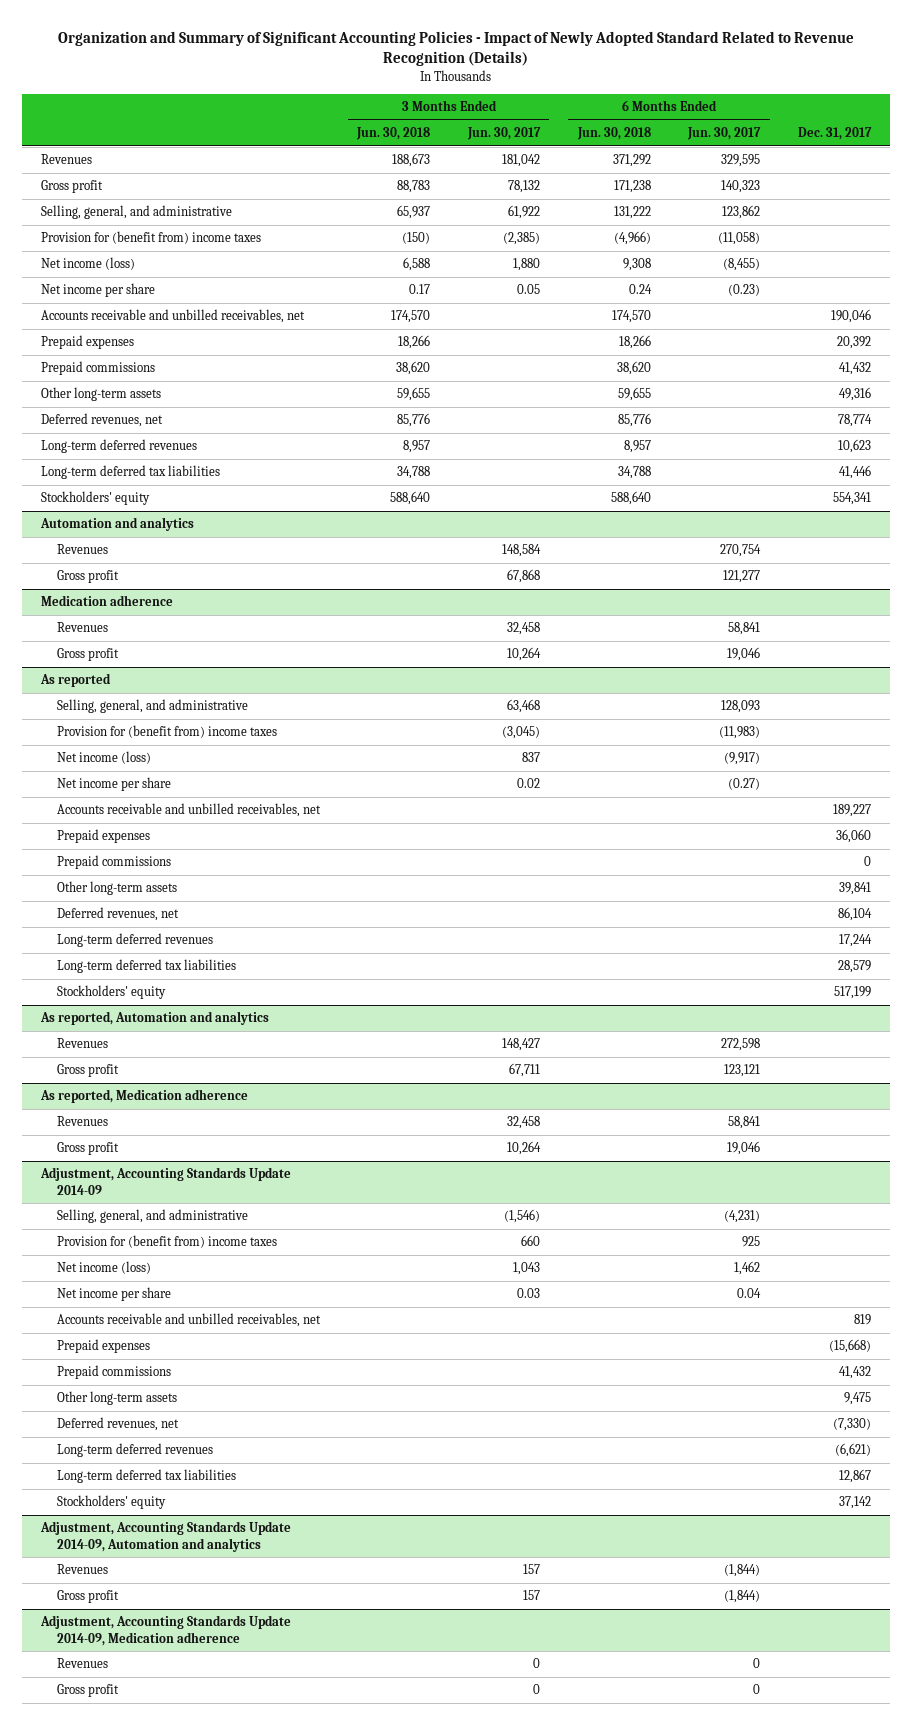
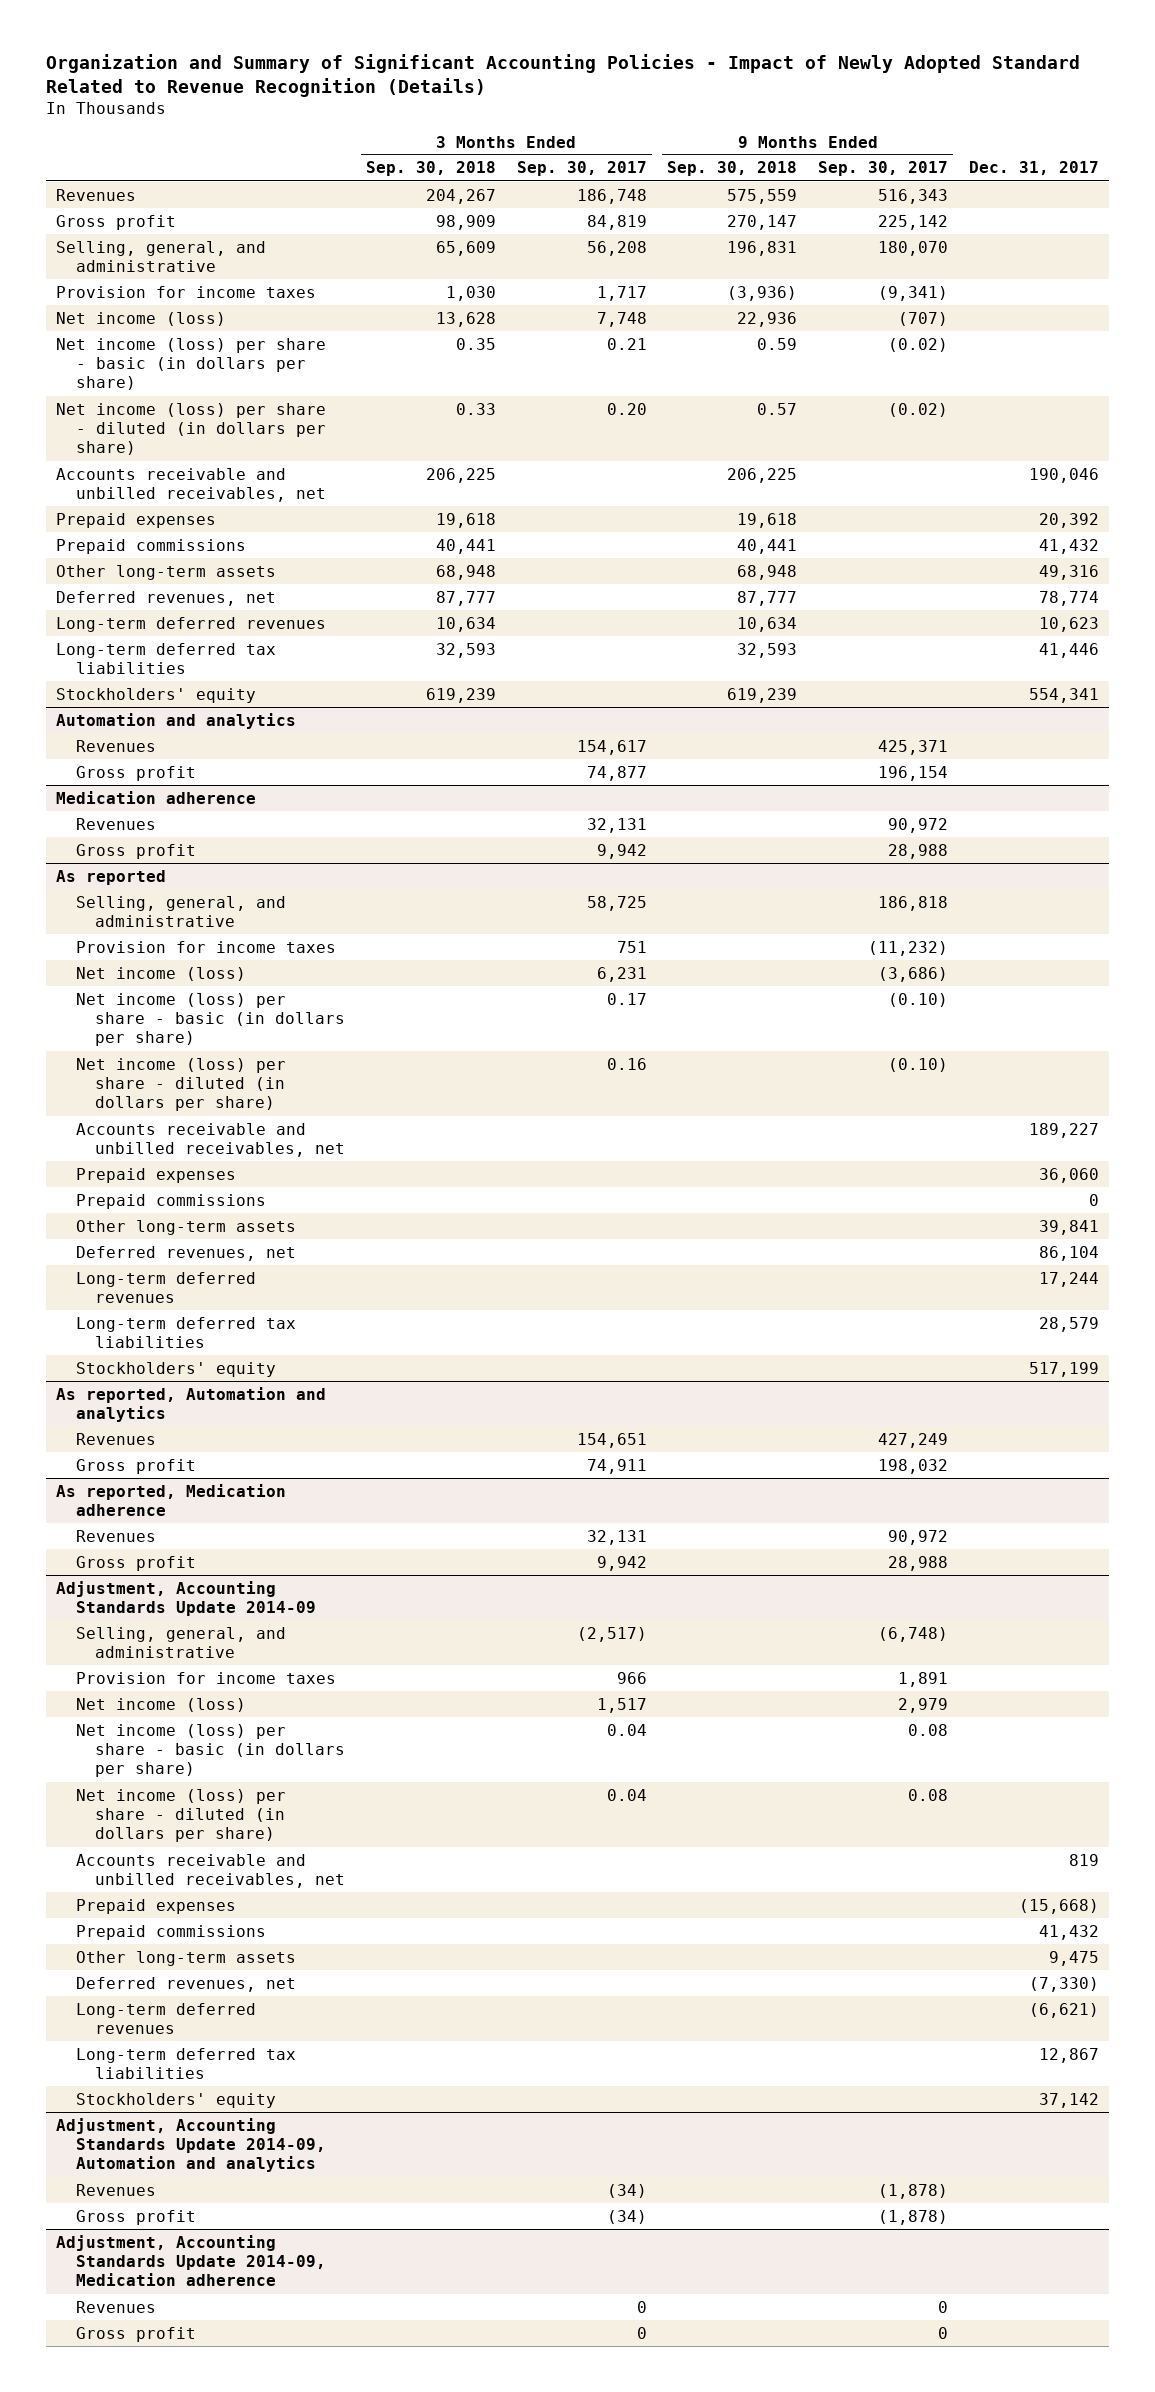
- | 3 Months Ended Jun. 30, 2018 | 3 Months Ended Jun. 30, 2017 | 6 Months Ended Jun. 30, 2018 | 6 Months Ended Jun. 30, 2017 | Dec. 31, 2017
+ | 3 Months Ended Sep. 30, 2018 | 3 Months Ended Sep. 30, 2017 | 9 Months Ended Sep. 30, 2018 | 9 Months Ended Sep. 30, 2017 | Dec. 31, 2017
- Provision for (benefit from) income taxes | (150) | (2,385) | (4,966) | (11,058) |
+ Provision for income taxes | 1,030 | 1,717 | (3,936) | (9,341) |
- Net income per share | 0.17 | 0.05 | 0.24 | (0.23) |
+ Net income (loss) per share - basic (in dollars per share) | 0.35 | 0.21 | 0.59 | (0.02) |
+ Net income (loss) per share - diluted (in dollars per share) | 0.33 | 0.20 | 0.57 | (0.02) |
@ As reported
- Provision for (benefit from) income taxes | | (3,045) | | (11,983) |
+ Provision for income taxes | | 751 | | (11,232) |
- Net income per share | | 0.02 | | (0.27) |
+ Net income (loss) per share - basic (in dollars per share) | | 0.17 | | (0.10) |
+ Net income (loss) per share - diluted (in dollars per share) | | 0.16 | | (0.10) |
@ Adjustment, Accounting Standards Update 2014-09
- Provision for (benefit from) income taxes | | 660 | | 925 |
+ Provision for income taxes | | 966 | | 1,891 |
- Net income per share | | 0.03 | | 0.04 |
+ Net income (loss) per share - basic (in dollars per share) | | 0.04 | | 0.08 |
+ Net income (loss) per share - diluted (in dollars per share) | | 0.04 | | 0.08 |

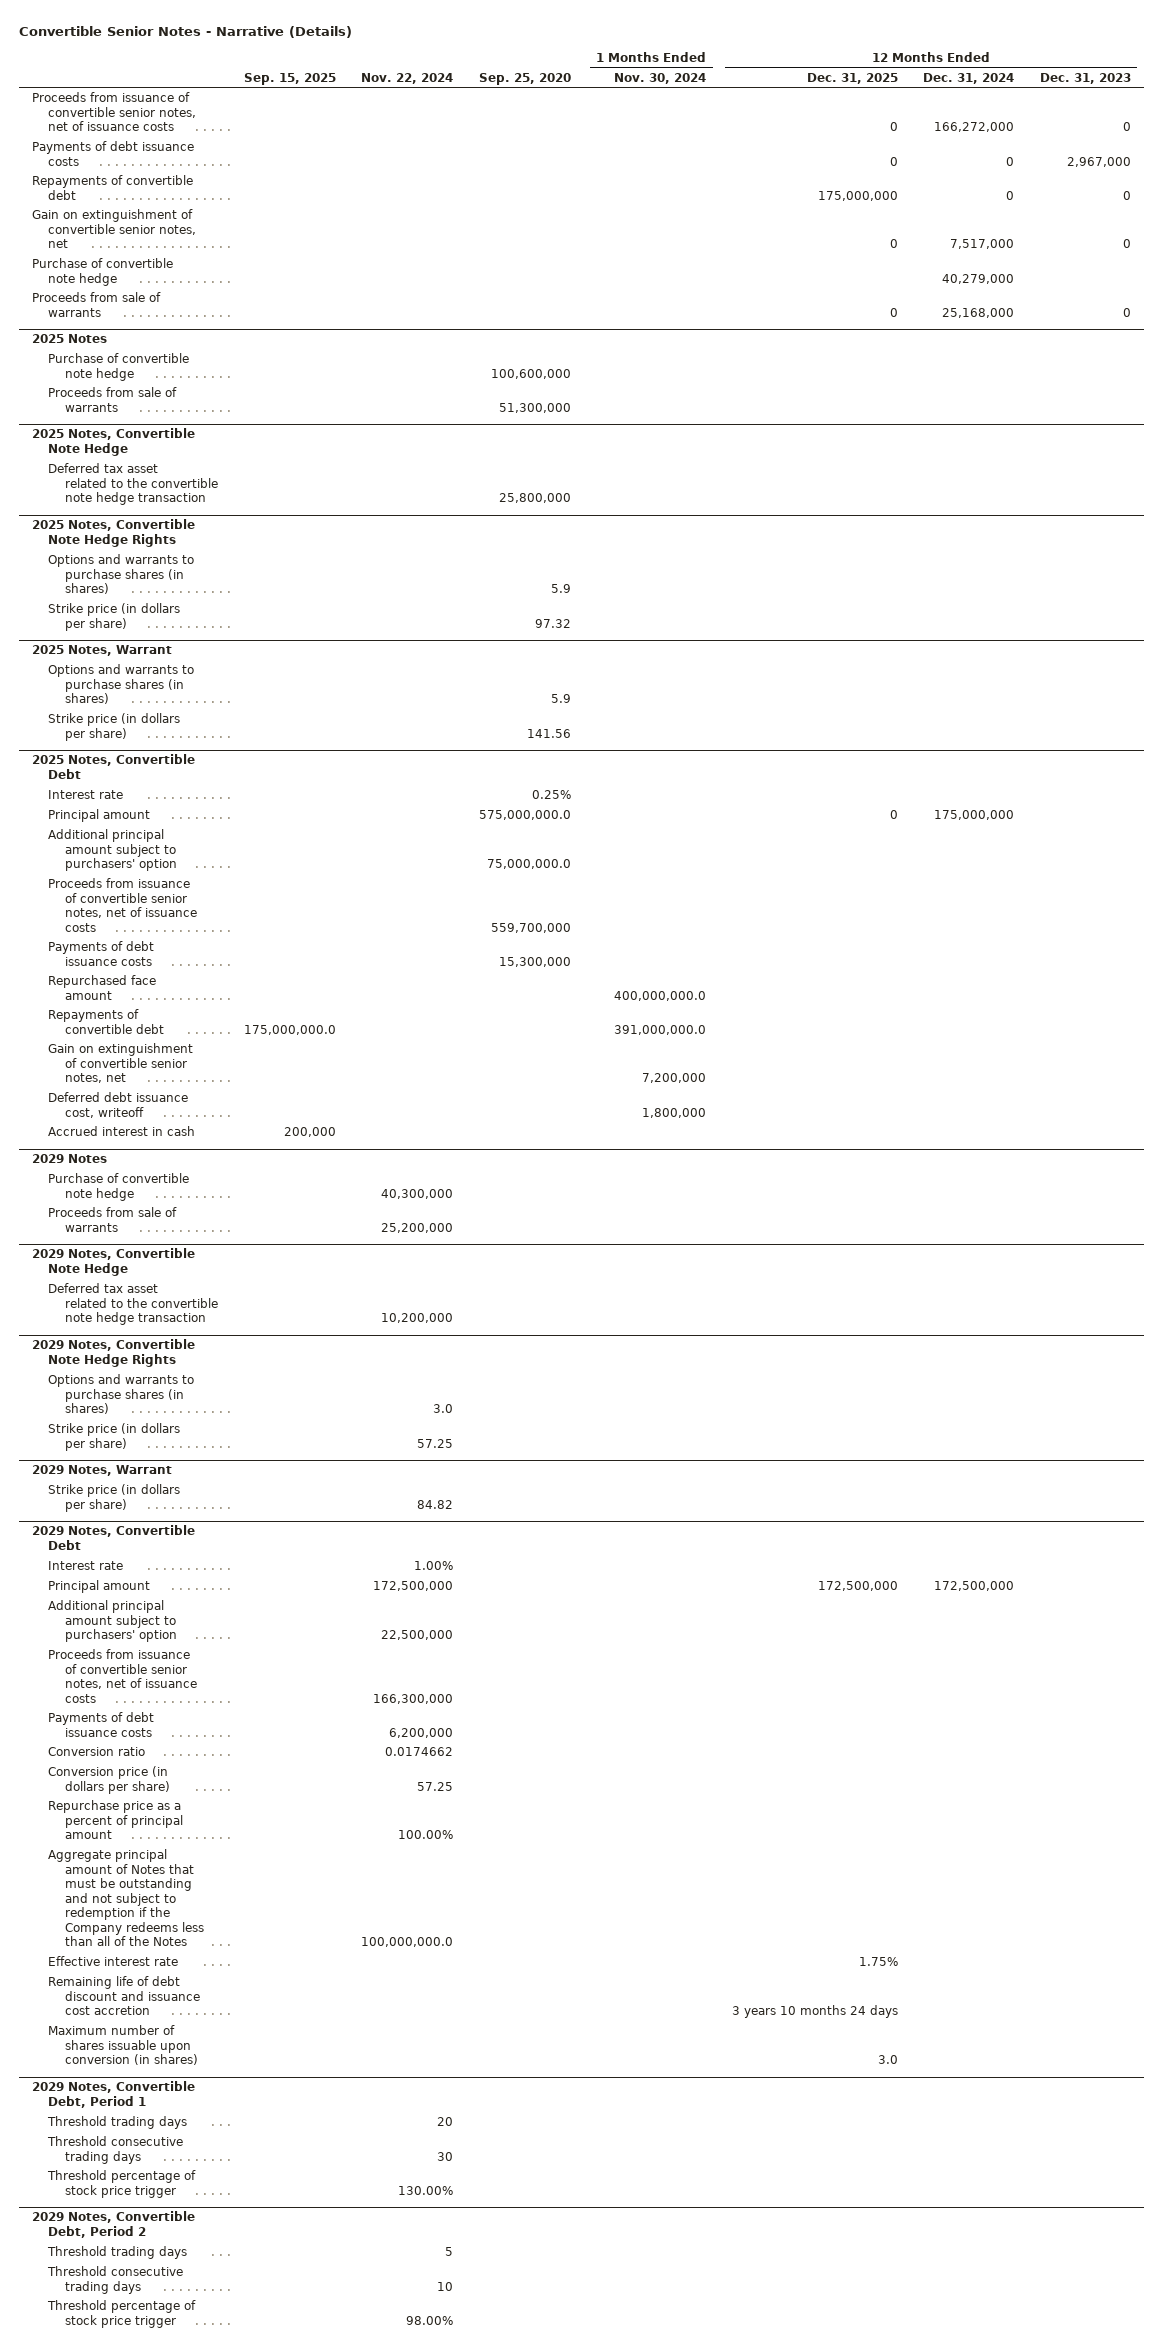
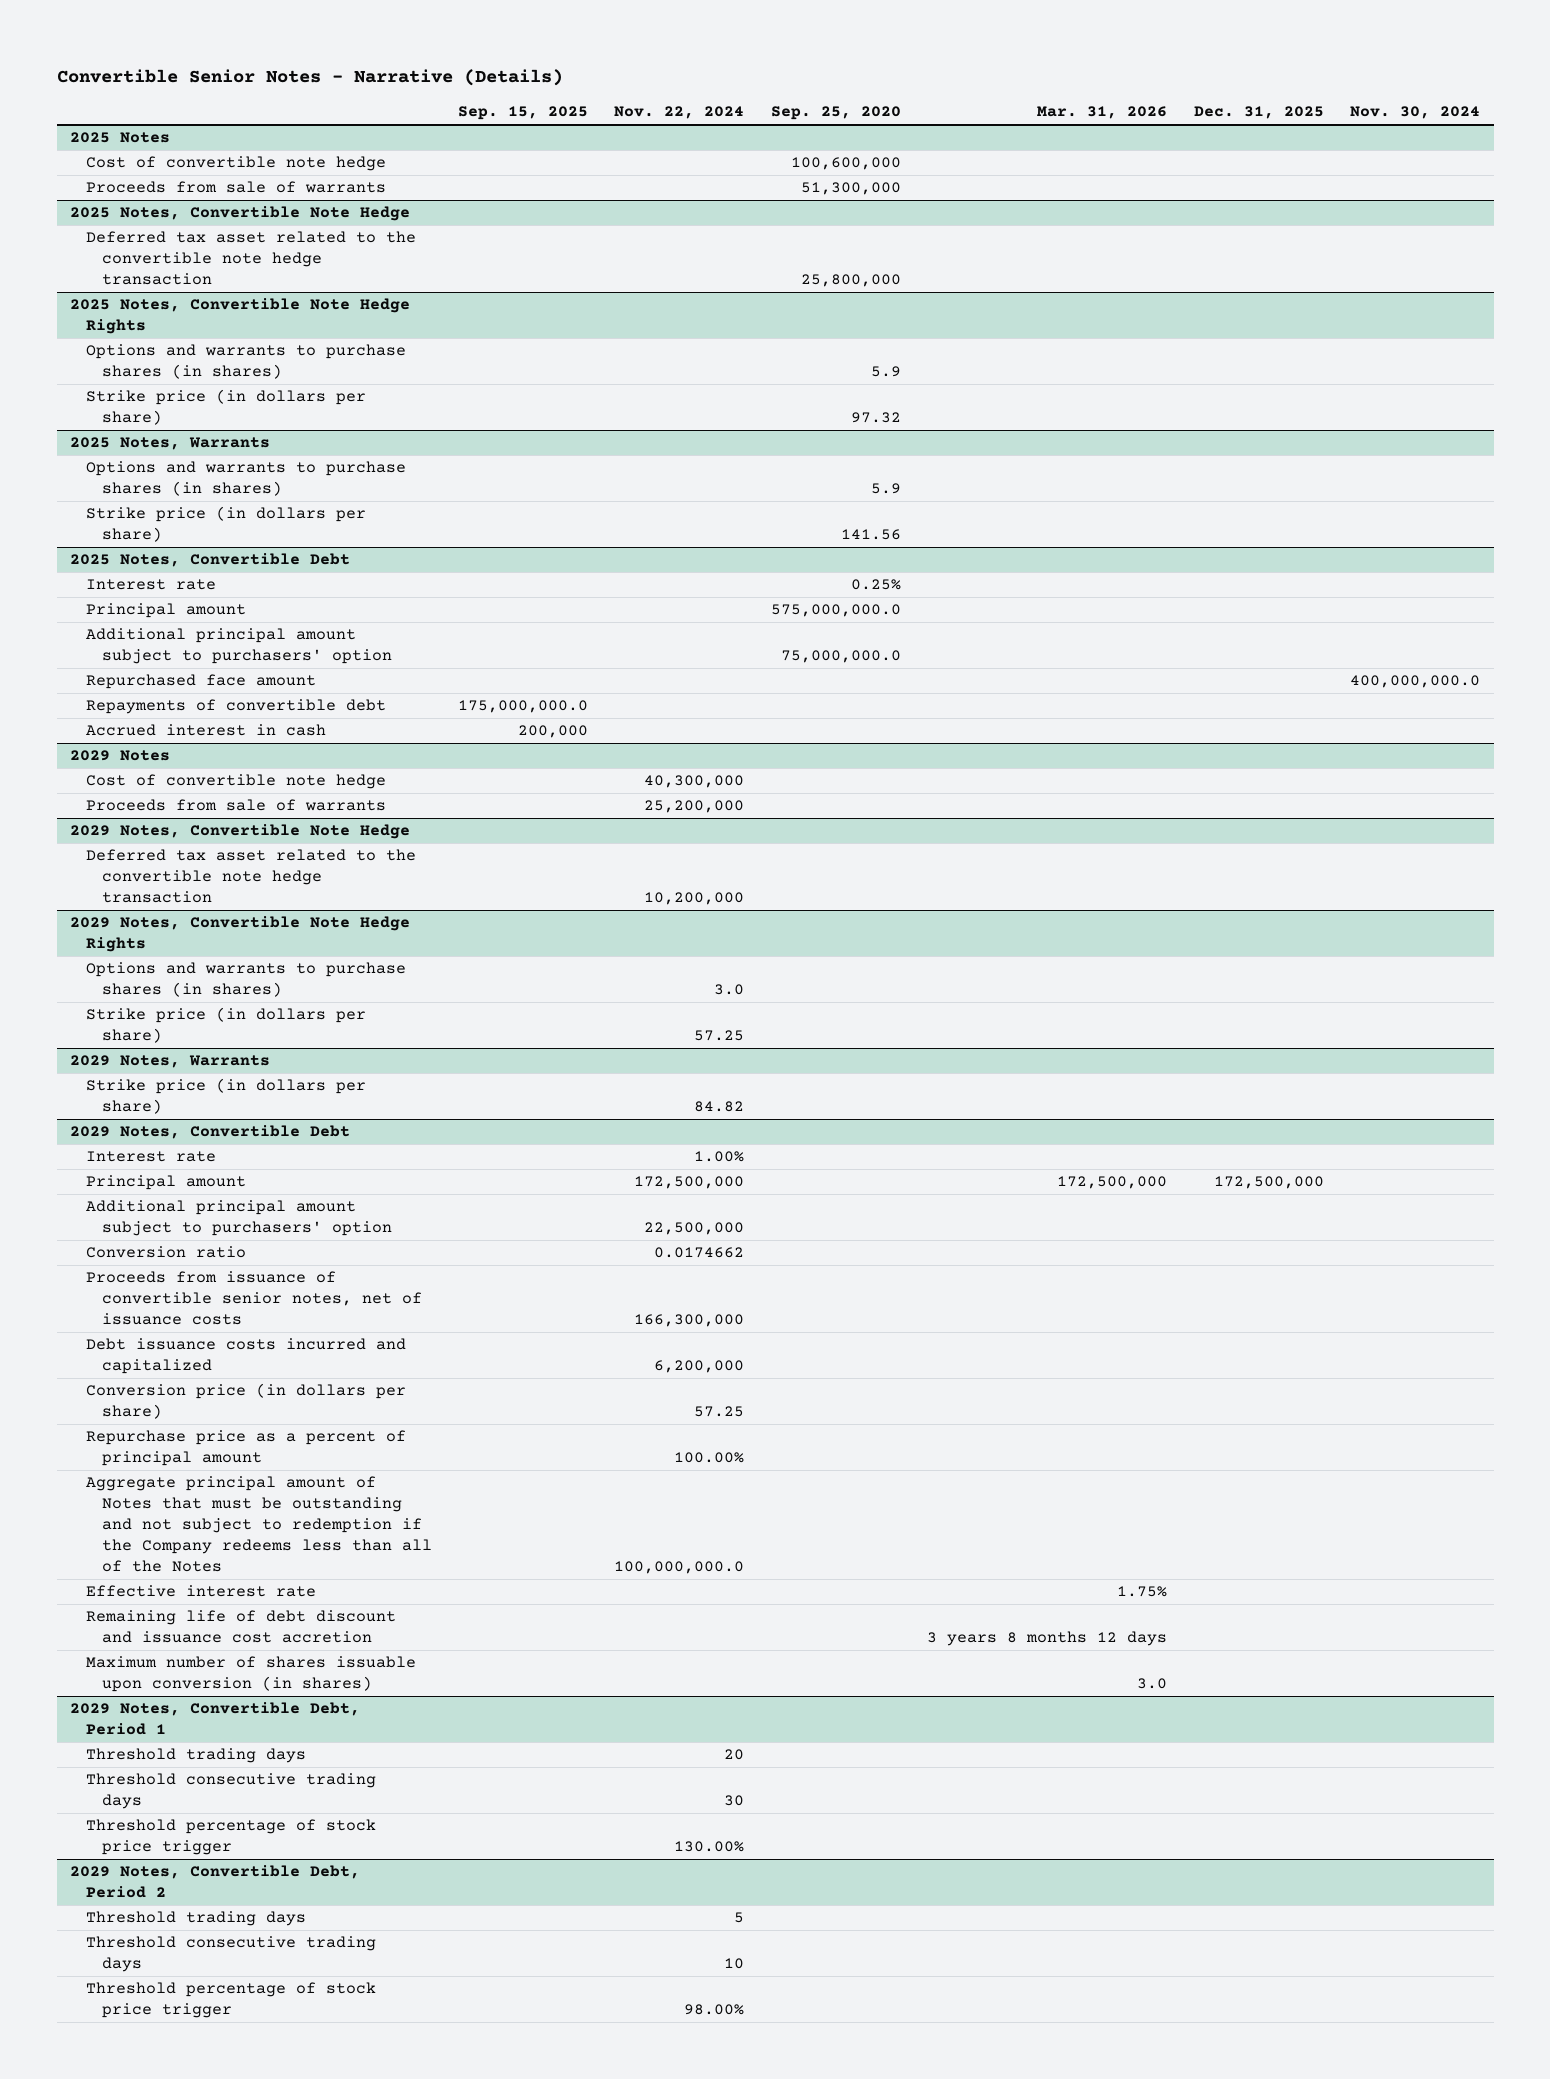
- | Sep. 15, 2025 | Nov. 22, 2024 | Sep. 25, 2020 | 1 Months Ended Nov. 30, 2024 | 12 Months Ended Dec. 31, 2025 | 12 Months Ended Dec. 31, 2024 | 12 Months Ended Dec. 31, 2023
+ | Sep. 15, 2025 | Nov. 22, 2024 | Sep. 25, 2020 | Mar. 31, 2026 | Dec. 31, 2025 | Nov. 30, 2024
- Proceeds from issuance of convertible senior notes, net of issuance costs | | | | | 0 | 166,272,000 | 0
- Payments of debt issuance costs | | | | | 0 | 0 | 2,967,000
- Repayments of convertible debt | | | | | 175,000,000 | 0 | 0
- Gain on extinguishment of convertible senior notes, net | | | | | 0 | 7,517,000 | 0
- Purchase of convertible note hedge | | | | | | 40,279,000 |
- Proceeds from sale of warrants | | | | | 0 | 25,168,000 | 0
@ 2025 Notes
- Purchase of convertible note hedge | | | 100,600,000 | | | |
+ Cost of convertible note hedge | | | 100,600,000 | | |
- 2025 Notes, Warrant
+ 2025 Notes, Warrants
@ 2025 Notes, Convertible Debt
- Proceeds from issuance of convertible senior notes, net of issuance costs | | | 559,700,000 | | | |
- Payments of debt issuance costs | | | 15,300,000 | | | |
- Gain on extinguishment of convertible senior notes, net | | | | 7,200,000 | | |
- Deferred debt issuance cost, writeoff | | | | 1,800,000 | | |
@ 2029 Notes
- Purchase of convertible note hedge | | 40,300,000 | | | | |
+ Cost of convertible note hedge | | 40,300,000 | | | |
- 2029 Notes, Warrant
+ 2029 Notes, Warrants
@ 2029 Notes, Convertible Debt
- Payments of debt issuance costs | | 6,200,000 | | | | |
moved down: Proceeds from issuance of convertible senior notes, net of issuance costs | | 166,300,000 | | | |
+ Debt issuance costs incurred and capitalized | | 6,200,000 | | | |

